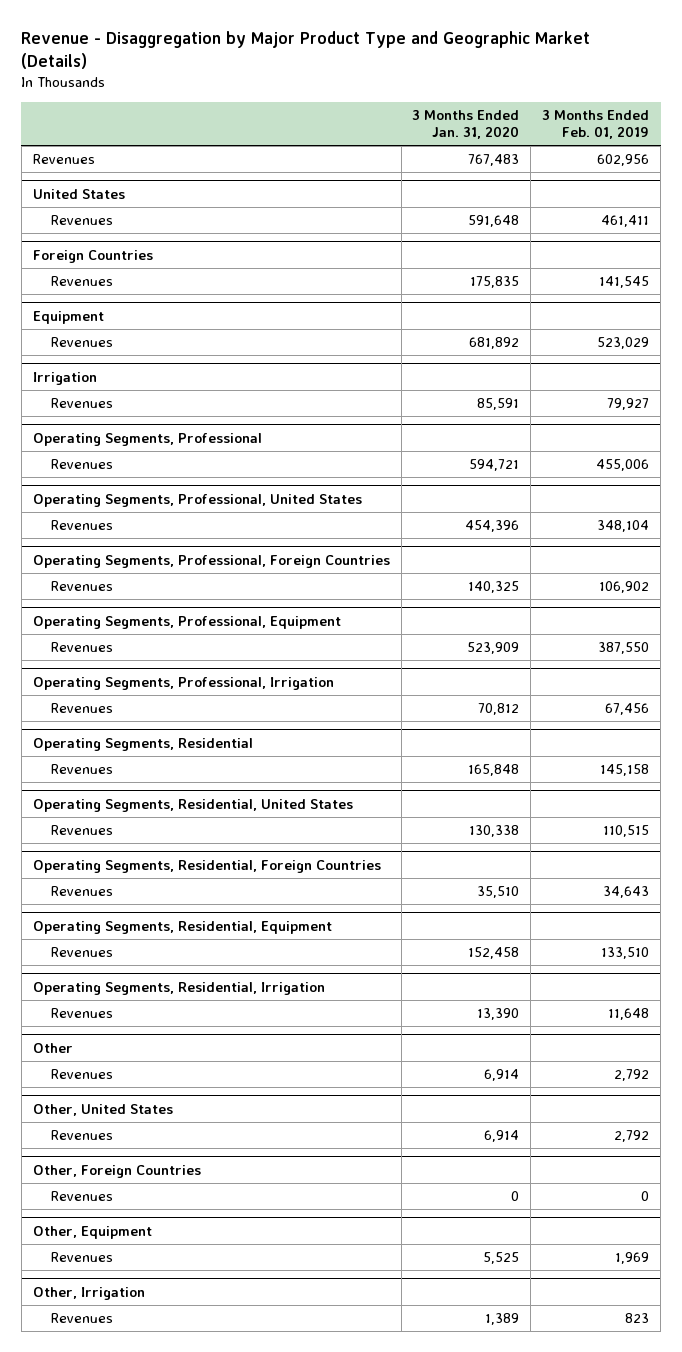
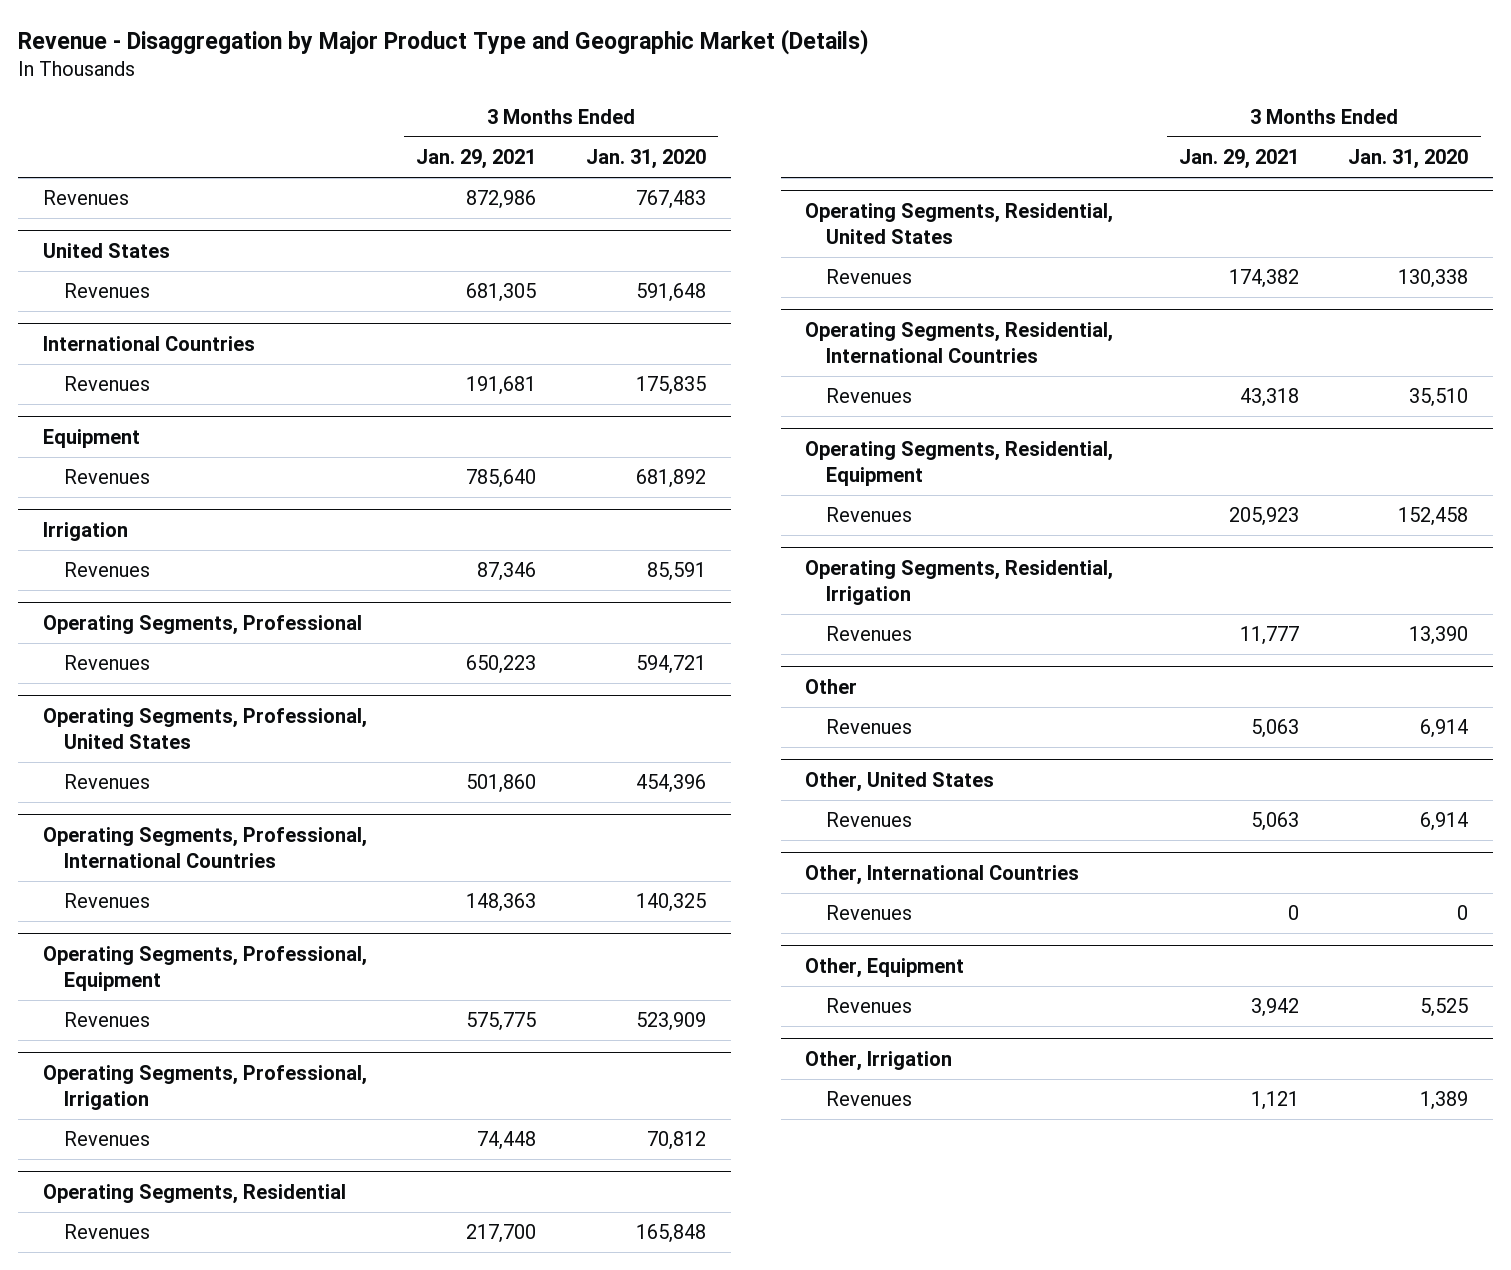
- | 3 Months Ended Jan. 31, 2020 | 3 Months Ended Feb. 01, 2019
+ | 3 Months Ended Jan. 29, 2021 | 3 Months Ended Jan. 31, 2020
- Foreign Countries
+ International Countries
- Operating Segments, Professional, Foreign Countries
+ Operating Segments, Professional, International Countries
- Operating Segments, Residential, Foreign Countries
+ Operating Segments, Residential, International Countries
- Other, Foreign Countries
+ Other, International Countries

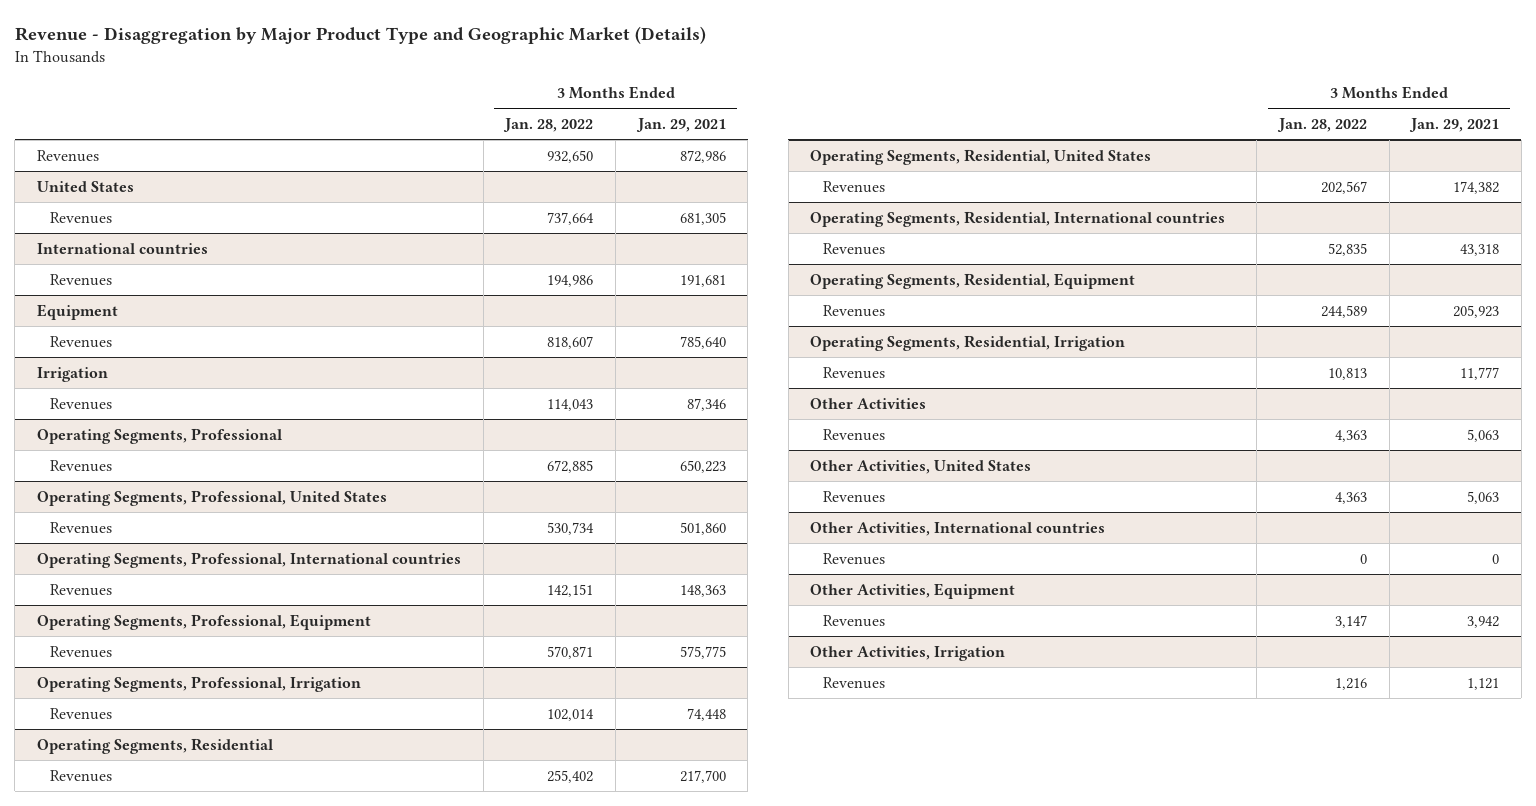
- | 3 Months Ended Jan. 29, 2021 | 3 Months Ended Jan. 31, 2020
+ | 3 Months Ended Jan. 28, 2022 | 3 Months Ended Jan. 29, 2021
- International Countries
+ International countries
- Operating Segments, Professional, International Countries
+ Operating Segments, Professional, International countries
- Operating Segments, Residential, International Countries
+ Operating Segments, Residential, International countries
- Other
+ Other Activities
- Other, United States
+ Other Activities, United States
- Other, International Countries
+ Other Activities, International countries
- Other, Equipment
+ Other Activities, Equipment
- Other, Irrigation
+ Other Activities, Irrigation

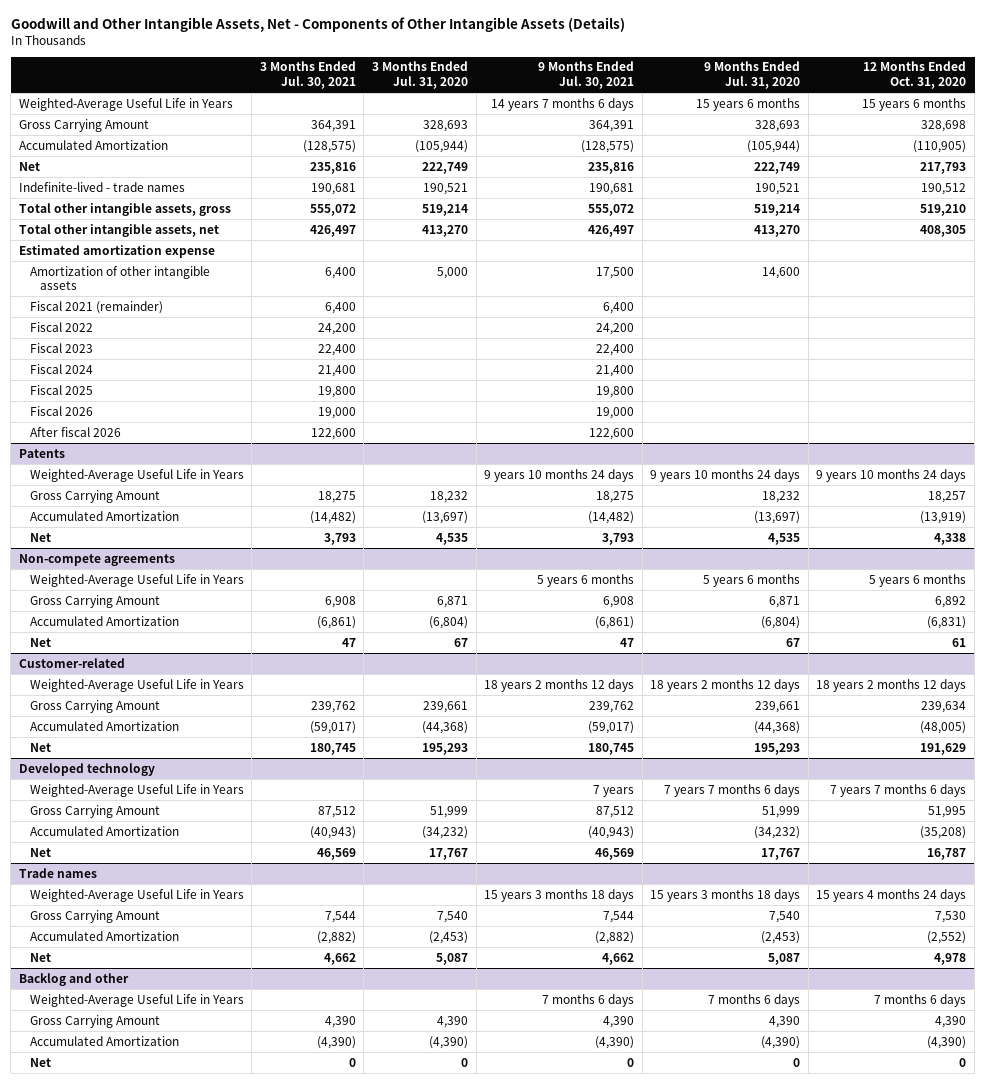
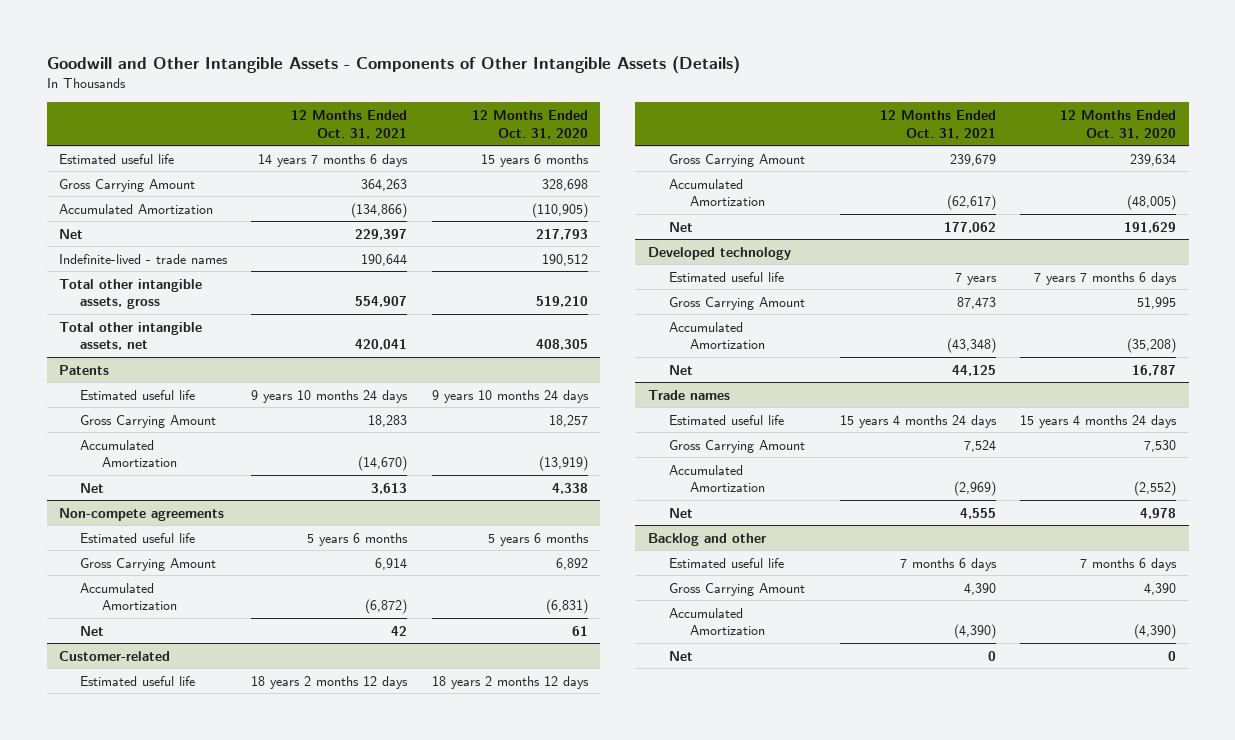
- Goodwill and Other Intangible Assets, Net - Components of Other Intangible Assets (Details)
+ Goodwill and Other Intangible Assets - Components of Other Intangible Assets (Details)
- | 3 Months Ended Jul. 30, 2021 | 3 Months Ended Jul. 31, 2020 | 9 Months Ended Jul. 30, 2021 | 9 Months Ended Jul. 31, 2020 | 12 Months Ended Oct. 31, 2020
+ | 12 Months Ended Oct. 31, 2021 | 12 Months Ended Oct. 31, 2020
- Weighted-Average Useful Life in Years | | | 14 years 7 months 6 days | 15 years 6 months | 15 years 6 months
+ Estimated useful life | 14 years 7 months 6 days | 15 years 6 months
- Estimated amortization expense
- Amortization of other intangible assets | 6,400 | 5,000 | 17,500 | 14,600 |
- Fiscal 2021 (remainder) | 6,400 | | 6,400 | |
- Fiscal 2022 | 24,200 | | 24,200 | |
- Fiscal 2023 | 22,400 | | 22,400 | |
- Fiscal 2024 | 21,400 | | 21,400 | |
- Fiscal 2025 | 19,800 | | 19,800 | |
- Fiscal 2026 | 19,000 | | 19,000 | |
- After fiscal 2026 | 122,600 | | 122,600 | |
@ Patents
- Weighted-Average Useful Life in Years | | | 9 years 10 months 24 days | 9 years 10 months 24 days | 9 years 10 months 24 days
+ Estimated useful life | 9 years 10 months 24 days | 9 years 10 months 24 days
@ Non-compete agreements
- Weighted-Average Useful Life in Years | | | 5 years 6 months | 5 years 6 months | 5 years 6 months
+ Estimated useful life | 5 years 6 months | 5 years 6 months
@ Customer-related
- Weighted-Average Useful Life in Years | | | 18 years 2 months 12 days | 18 years 2 months 12 days | 18 years 2 months 12 days
+ Estimated useful life | 18 years 2 months 12 days | 18 years 2 months 12 days
@ Developed technology
- Weighted-Average Useful Life in Years | | | 7 years | 7 years 7 months 6 days | 7 years 7 months 6 days
+ Estimated useful life | 7 years | 7 years 7 months 6 days
@ Trade names
- Weighted-Average Useful Life in Years | | | 15 years 3 months 18 days | 15 years 3 months 18 days | 15 years 4 months 24 days
+ Estimated useful life | 15 years 4 months 24 days | 15 years 4 months 24 days
@ Backlog and other
- Weighted-Average Useful Life in Years | | | 7 months 6 days | 7 months 6 days | 7 months 6 days
+ Estimated useful life | 7 months 6 days | 7 months 6 days

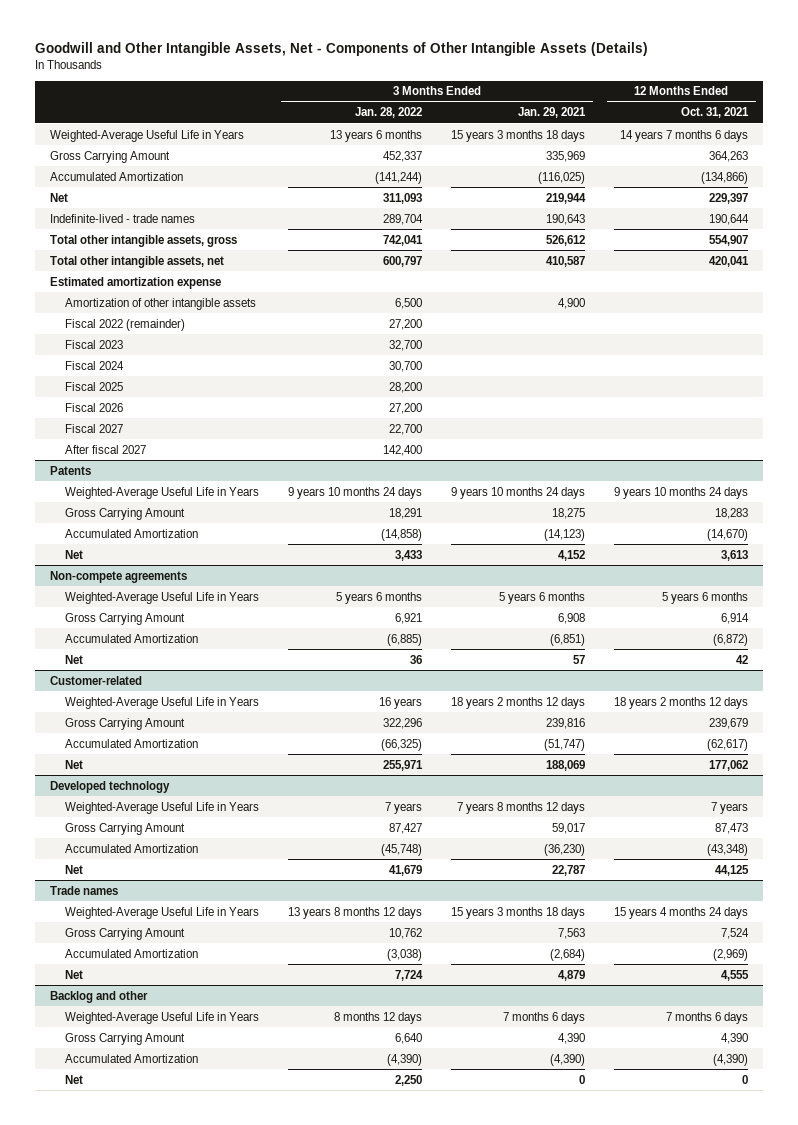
- Goodwill and Other Intangible Assets - Components of Other Intangible Assets (Details)
+ Goodwill and Other Intangible Assets, Net - Components of Other Intangible Assets (Details)
- | 12 Months Ended Oct. 31, 2021 | 12 Months Ended Oct. 31, 2020
+ | 3 Months Ended Jan. 28, 2022 | 3 Months Ended Jan. 29, 2021 | 12 Months Ended Oct. 31, 2021
- Estimated useful life | 14 years 7 months 6 days | 15 years 6 months
+ Weighted-Average Useful Life in Years | 13 years 6 months | 15 years 3 months 18 days | 14 years 7 months 6 days
+ Estimated amortization expense
+ Amortization of other intangible assets | 6,500 | 4,900 |
+ Fiscal 2022 (remainder) | 27,200 | |
+ Fiscal 2023 | 32,700 | |
+ Fiscal 2024 | 30,700 | |
+ Fiscal 2025 | 28,200 | |
+ Fiscal 2026 | 27,200 | |
+ Fiscal 2027 | 22,700 | |
+ After fiscal 2027 | 142,400 | |
@ Patents
- Estimated useful life | 9 years 10 months 24 days | 9 years 10 months 24 days
+ Weighted-Average Useful Life in Years | 9 years 10 months 24 days | 9 years 10 months 24 days | 9 years 10 months 24 days
@ Non-compete agreements
- Estimated useful life | 5 years 6 months | 5 years 6 months
+ Weighted-Average Useful Life in Years | 5 years 6 months | 5 years 6 months | 5 years 6 months
@ Customer-related
- Estimated useful life | 18 years 2 months 12 days | 18 years 2 months 12 days
+ Weighted-Average Useful Life in Years | 16 years | 18 years 2 months 12 days | 18 years 2 months 12 days
@ Developed technology
- Estimated useful life | 7 years | 7 years 7 months 6 days
+ Weighted-Average Useful Life in Years | 7 years | 7 years 8 months 12 days | 7 years
@ Trade names
- Estimated useful life | 15 years 4 months 24 days | 15 years 4 months 24 days
+ Weighted-Average Useful Life in Years | 13 years 8 months 12 days | 15 years 3 months 18 days | 15 years 4 months 24 days
@ Backlog and other
- Estimated useful life | 7 months 6 days | 7 months 6 days
+ Weighted-Average Useful Life in Years | 8 months 12 days | 7 months 6 days | 7 months 6 days

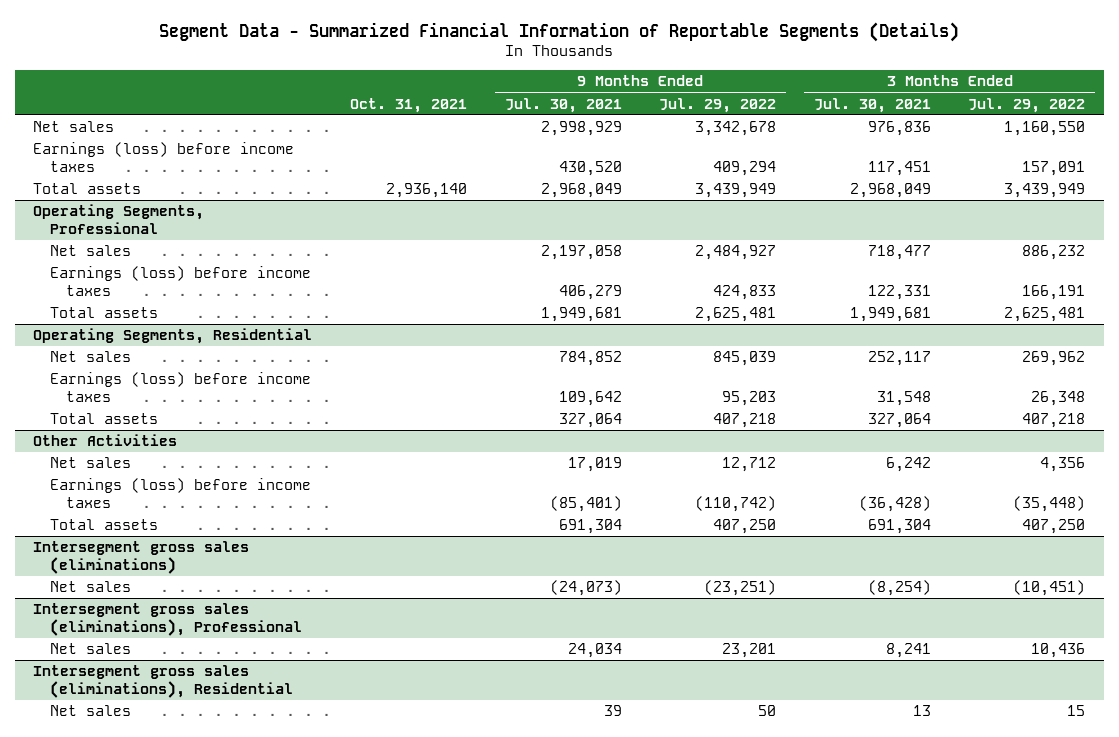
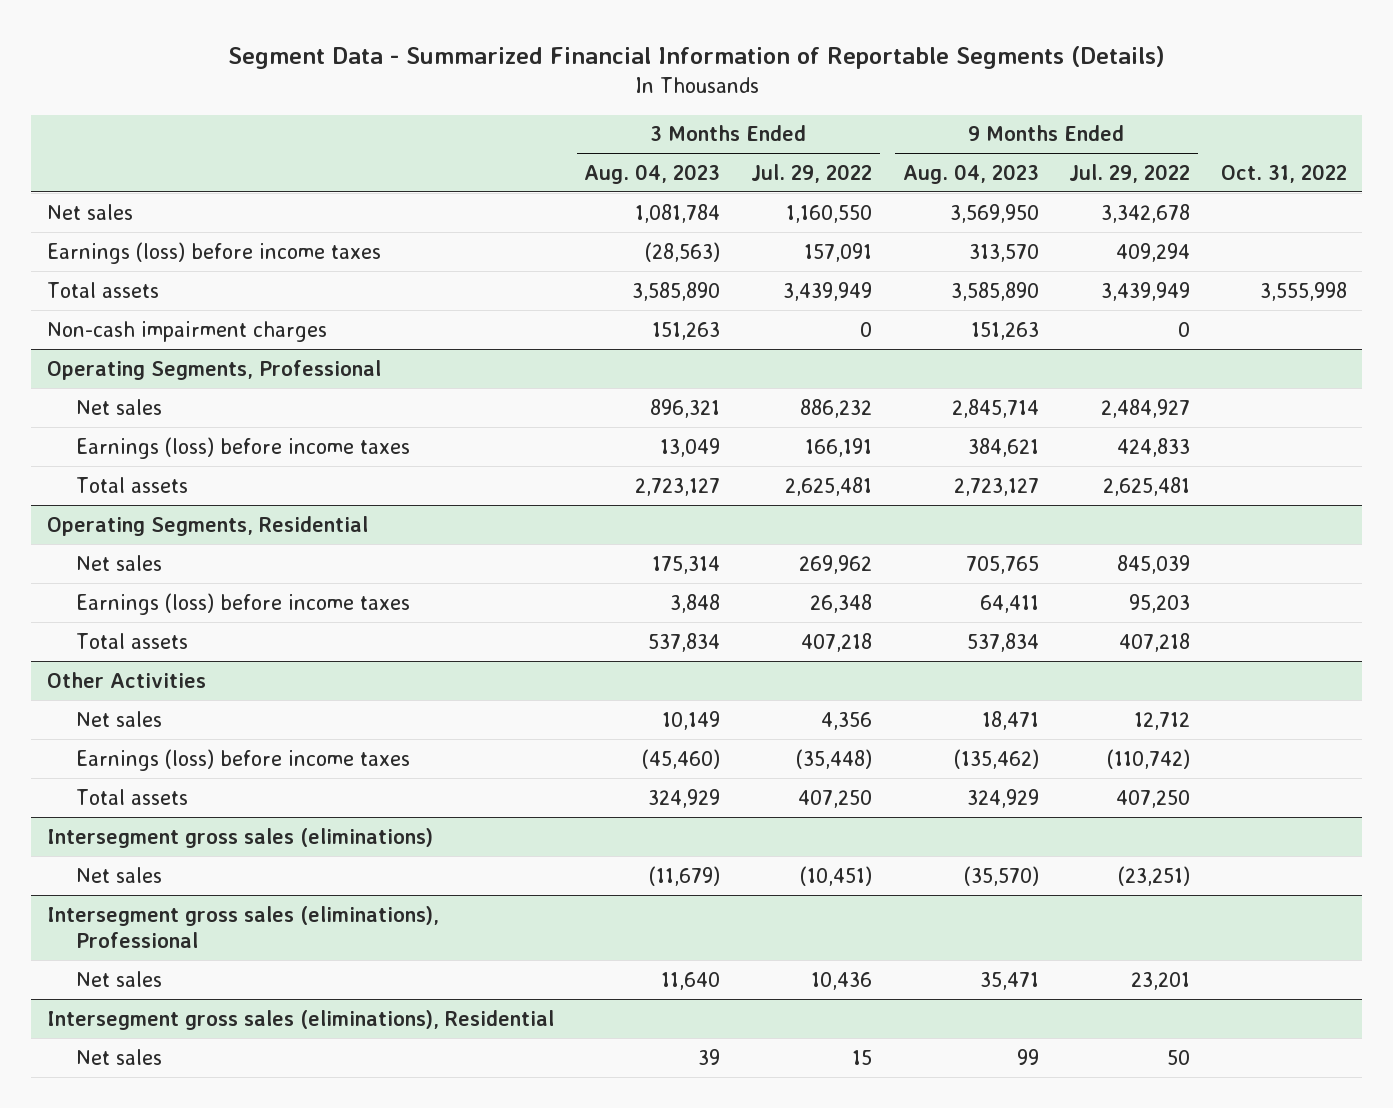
- | Oct. 31, 2021 | 9 Months Ended Jul. 30, 2021 | 9 Months Ended Jul. 29, 2022 | 3 Months Ended Jul. 30, 2021 | 3 Months Ended Jul. 29, 2022
+ | 3 Months Ended Aug. 04, 2023 | 3 Months Ended Jul. 29, 2022 | 9 Months Ended Aug. 04, 2023 | 9 Months Ended Jul. 29, 2022 | Oct. 31, 2022
+ Non-cash impairment charges | 151,263 | 0 | 151,263 | 0 |

